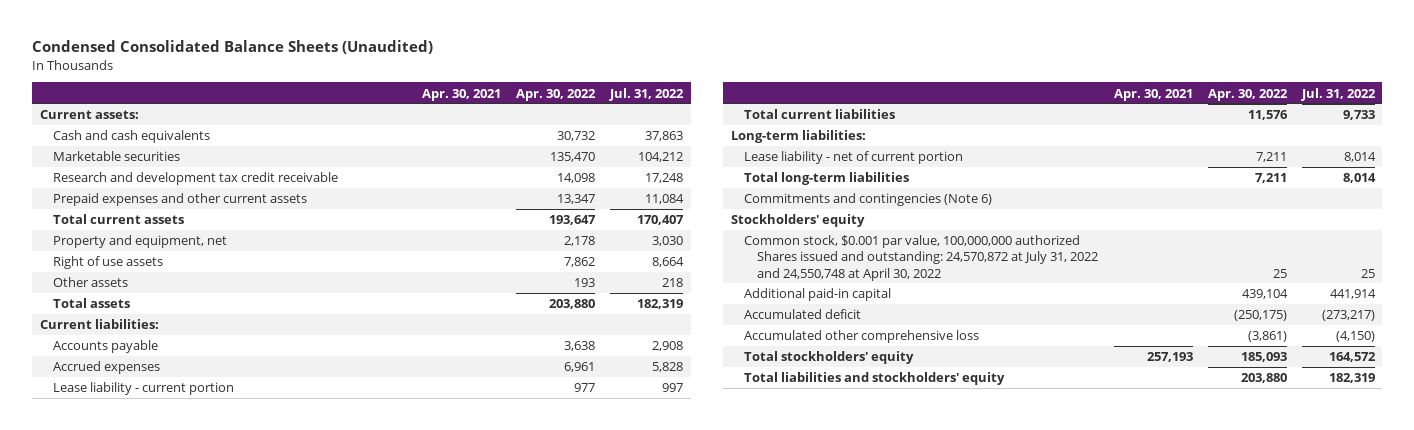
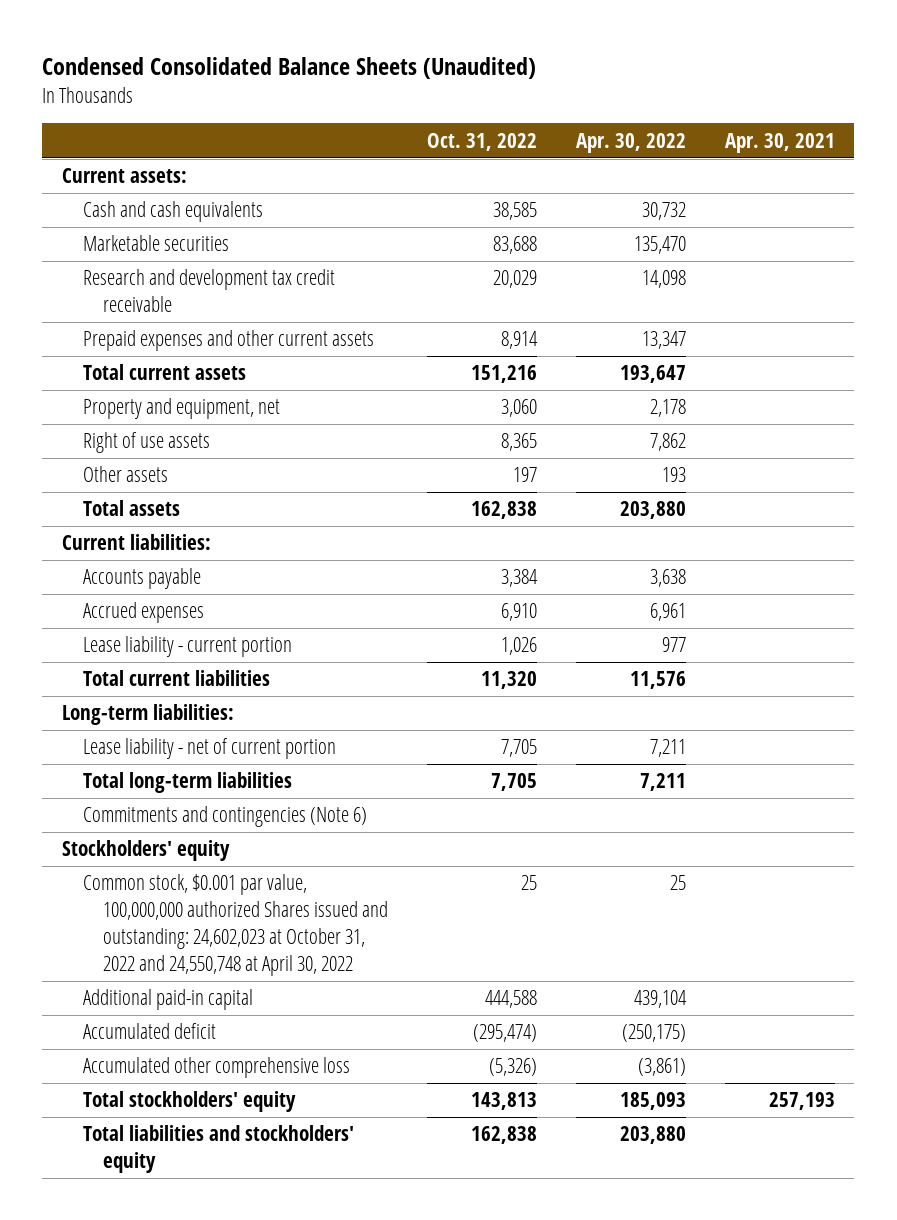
- | Apr. 30, 2021 | Apr. 30, 2022 | Jul. 31, 2022
+ | Oct. 31, 2022 | Apr. 30, 2022 | Apr. 30, 2021
- Common stock, $0.001 par value, 100,000,000 authorized Shares issued and outstanding: 24,570,872 at July 31, 2022 and 24,550,748 at April 30, 2022 | | 25 | 25
+ Common stock, $0.001 par value, 100,000,000 authorized Shares issued and outstanding: 24,602,023 at October 31, 2022 and 24,550,748 at April 30, 2022 | 25 | 25 |

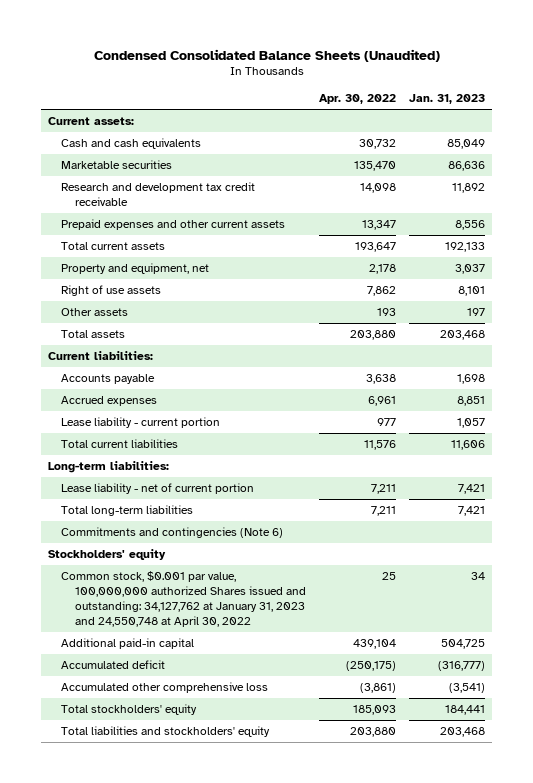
- | Oct. 31, 2022 | Apr. 30, 2022 | Apr. 30, 2021
+ | Apr. 30, 2022 | Jan. 31, 2023
- Common stock, $0.001 par value, 100,000,000 authorized Shares issued and outstanding: 24,602,023 at October 31, 2022 and 24,550,748 at April 30, 2022 | 25 | 25 |
+ Common stock, $0.001 par value, 100,000,000 authorized Shares issued and outstanding: 34,127,762 at January 31, 2023 and 24,550,748 at April 30, 2022 | 25 | 34

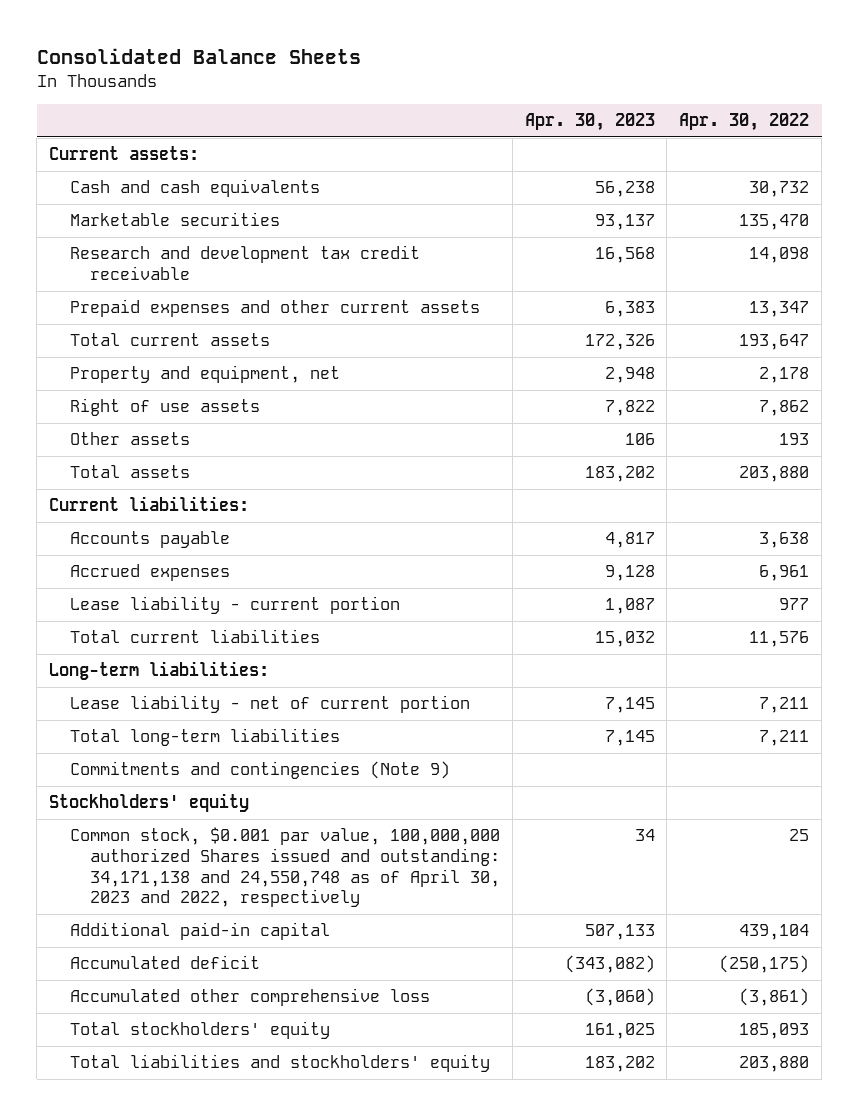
- Condensed Consolidated Balance Sheets (Unaudited)
+ Consolidated Balance Sheets
- | Apr. 30, 2022 | Jan. 31, 2023
+ | Apr. 30, 2023 | Apr. 30, 2022
- Commitments and contingencies (Note 6)
+ Commitments and contingencies (Note 9)
- Common stock, $0.001 par value, 100,000,000 authorized Shares issued and outstanding: 34,127,762 at January 31, 2023 and 24,550,748 at April 30, 2022 | 25 | 34
+ Common stock, $0.001 par value, 100,000,000 authorized Shares issued and outstanding: 34,171,138 and 24,550,748 as of April 30, 2023 and 2022, respectively | 34 | 25

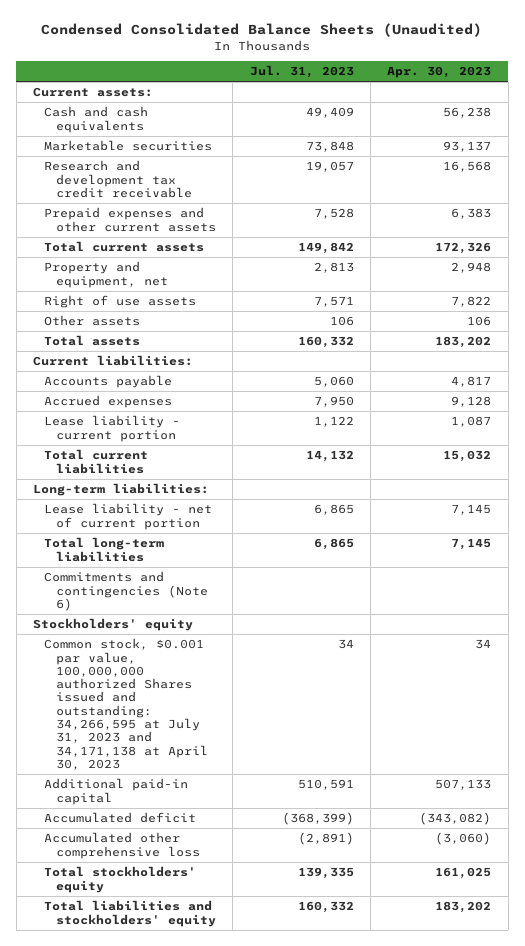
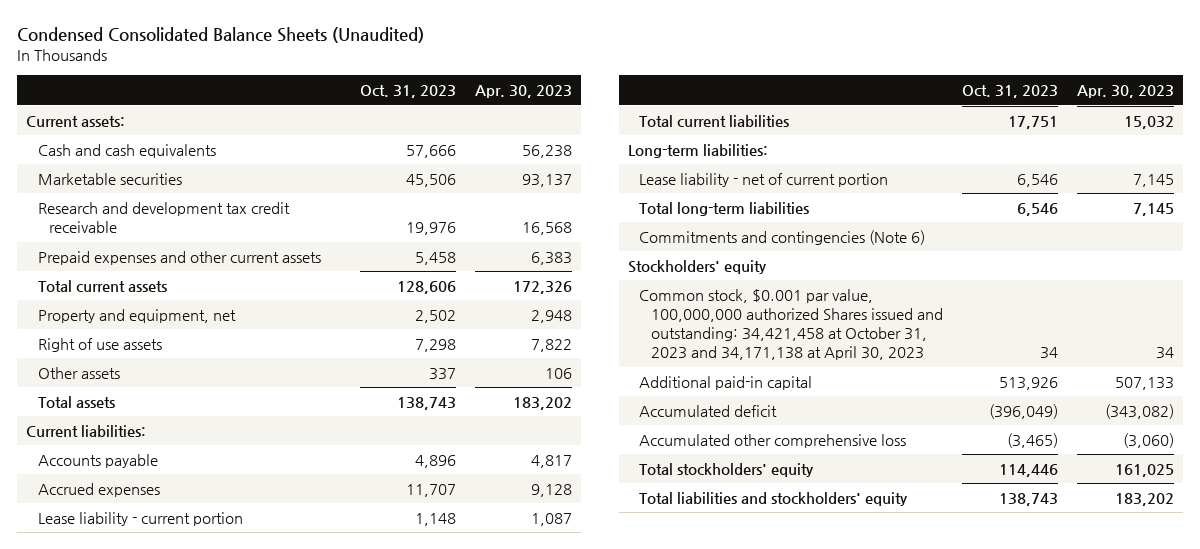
- | Jul. 31, 2023 | Apr. 30, 2023
+ | Oct. 31, 2023 | Apr. 30, 2023
- Common stock, $0.001 par value, 100,000,000 authorized Shares issued and outstanding: 34,266,595 at July 31, 2023 and 34,171,138 at April 30, 2023 | 34 | 34
+ Common stock, $0.001 par value, 100,000,000 authorized Shares issued and outstanding: 34,421,458 at October 31, 2023 and 34,171,138 at April 30, 2023 | 34 | 34

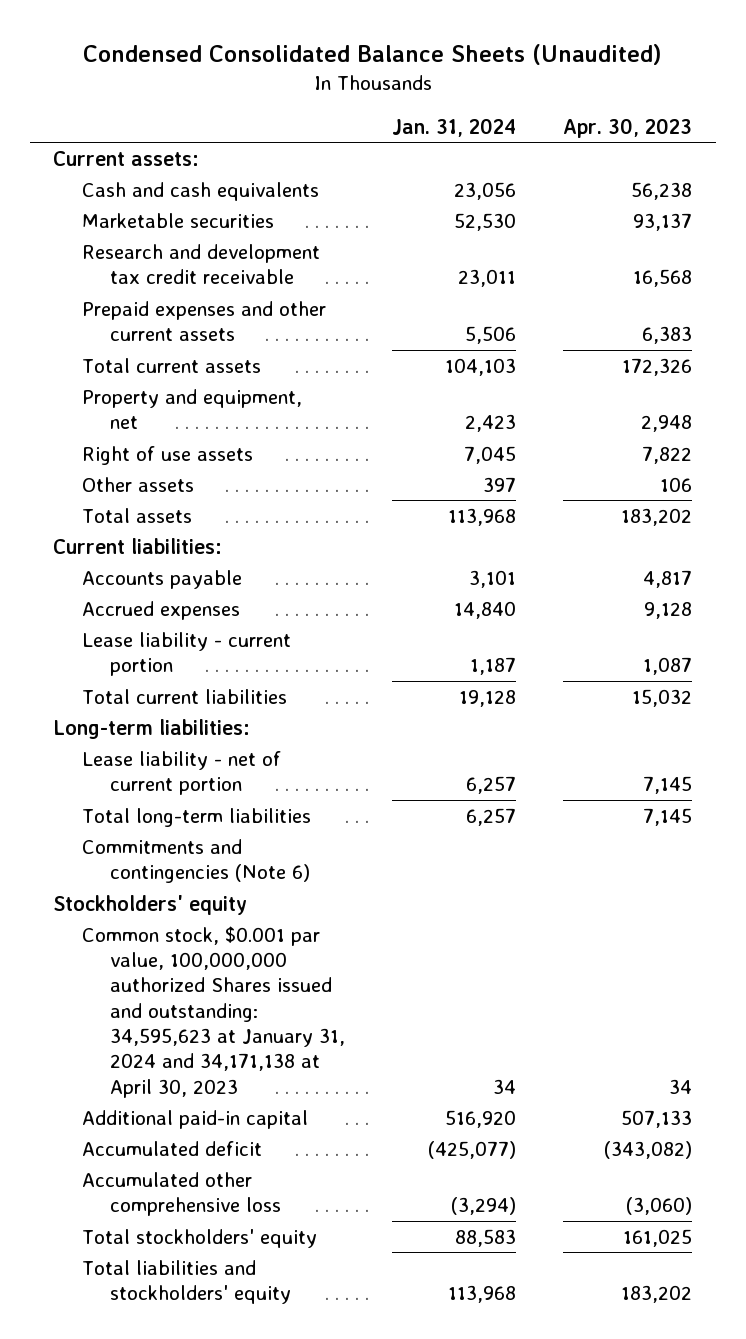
- | Oct. 31, 2023 | Apr. 30, 2023
+ | Jan. 31, 2024 | Apr. 30, 2023
- Common stock, $0.001 par value, 100,000,000 authorized Shares issued and outstanding: 34,421,458 at October 31, 2023 and 34,171,138 at April 30, 2023 | 34 | 34
+ Common stock, $0.001 par value, 100,000,000 authorized Shares issued and outstanding: 34,595,623 at January 31, 2024 and 34,171,138 at April 30, 2023 | 34 | 34

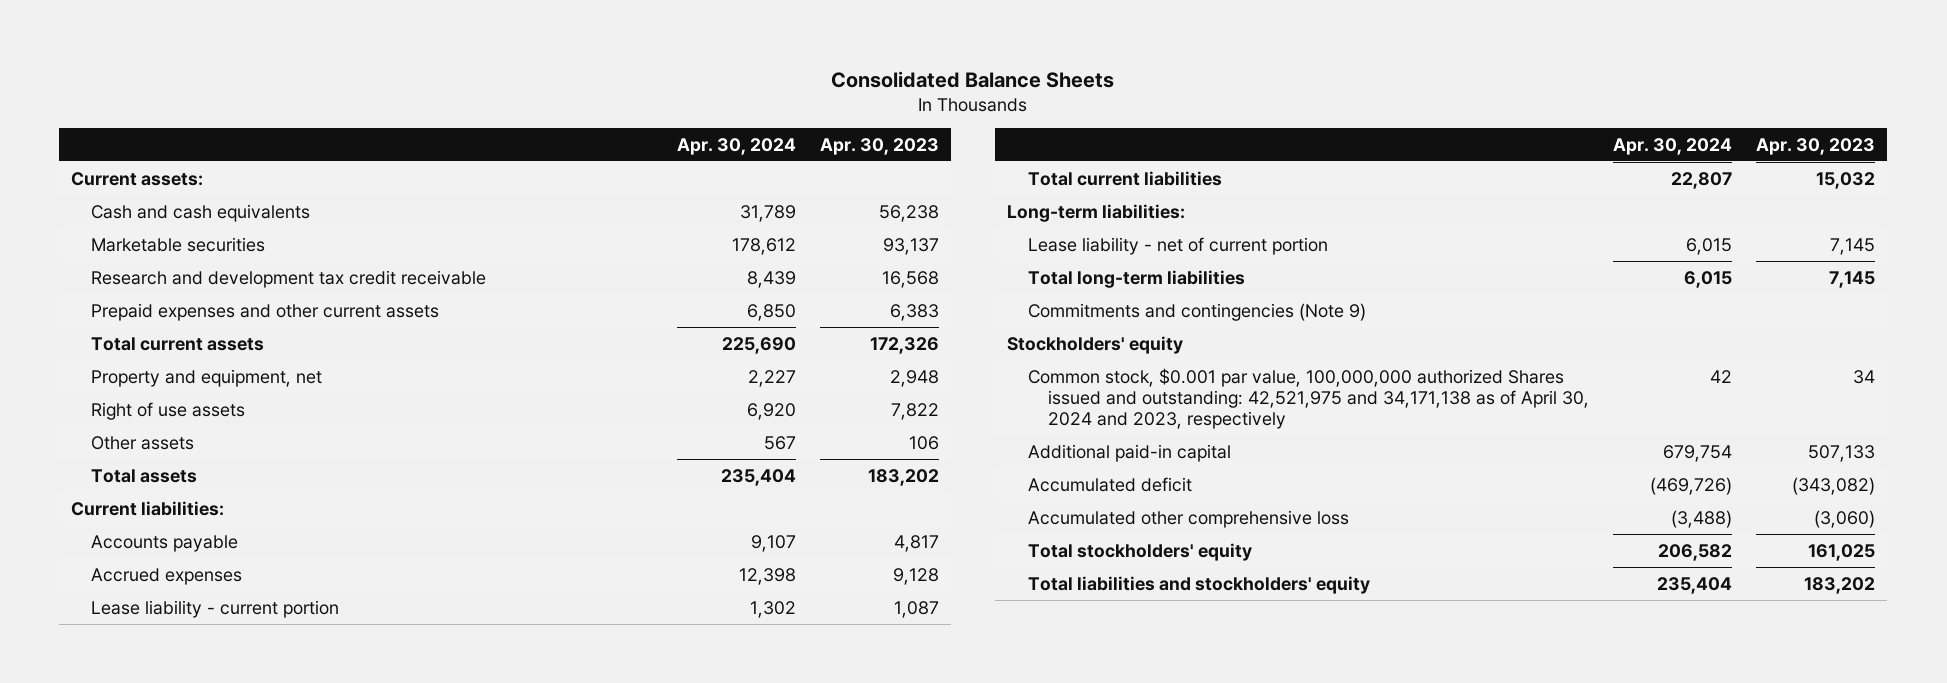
- Condensed Consolidated Balance Sheets (Unaudited)
+ Consolidated Balance Sheets
- | Jan. 31, 2024 | Apr. 30, 2023
+ | Apr. 30, 2024 | Apr. 30, 2023
- Commitments and contingencies (Note 6)
+ Commitments and contingencies (Note 9)
- Common stock, $0.001 par value, 100,000,000 authorized Shares issued and outstanding: 34,595,623 at January 31, 2024 and 34,171,138 at April 30, 2023 | 34 | 34
+ Common stock, $0.001 par value, 100,000,000 authorized Shares issued and outstanding: 42,521,975 and 34,171,138 as of April 30, 2024 and 2023, respectively | 42 | 34

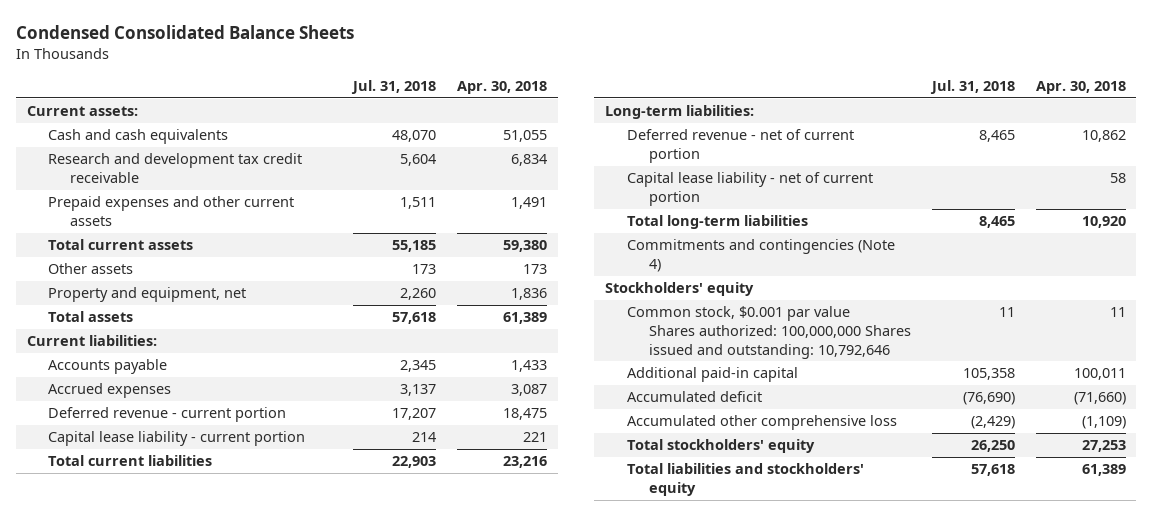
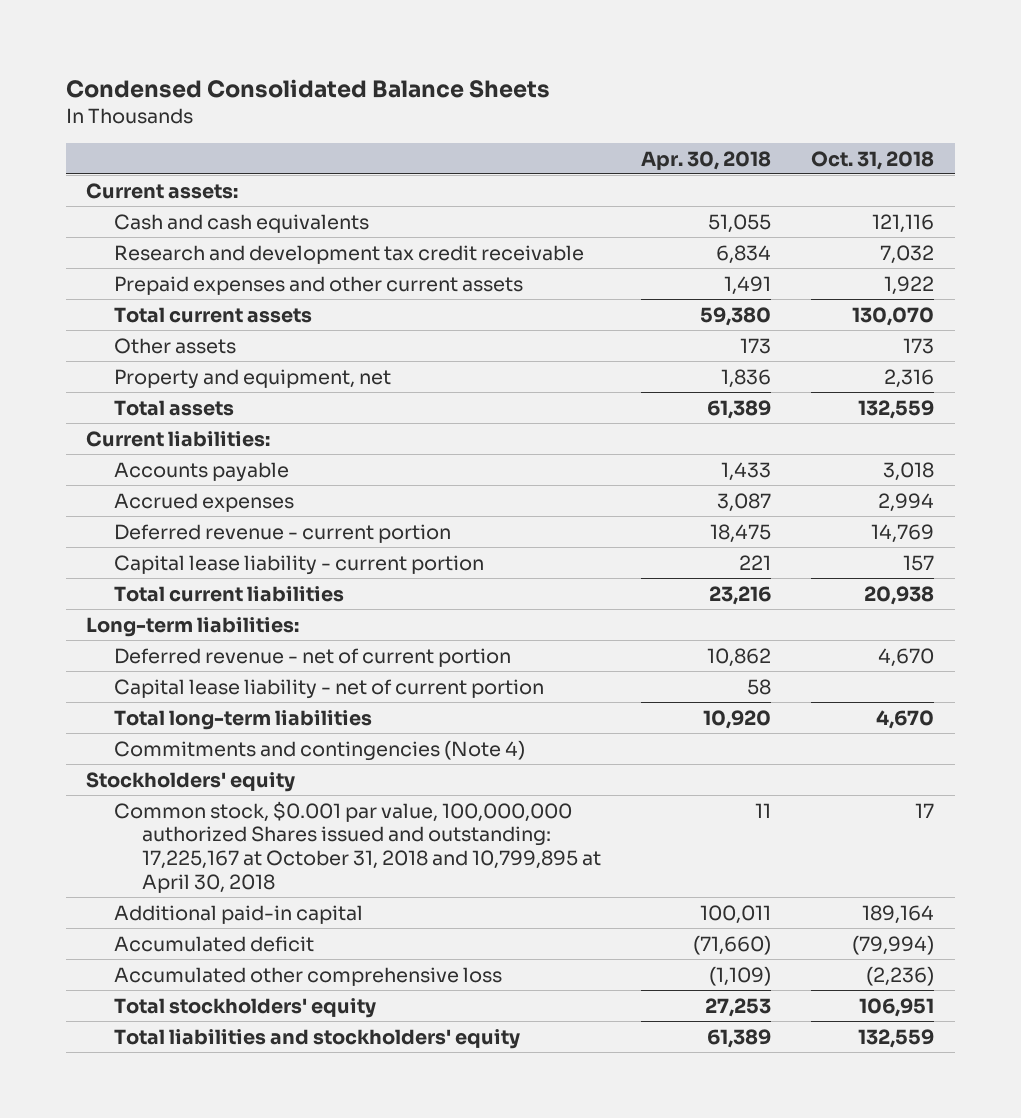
- | Jul. 31, 2018 | Apr. 30, 2018
+ | Apr. 30, 2018 | Oct. 31, 2018
- Common stock, $0.001 par value Shares authorized: 100,000,000 Shares issued and outstanding: 10,792,646 | 11 | 11
+ Common stock, $0.001 par value, 100,000,000 authorized Shares issued and outstanding: 17,225,167 at October 31, 2018 and 10,799,895 at April 30, 2018 | 11 | 17

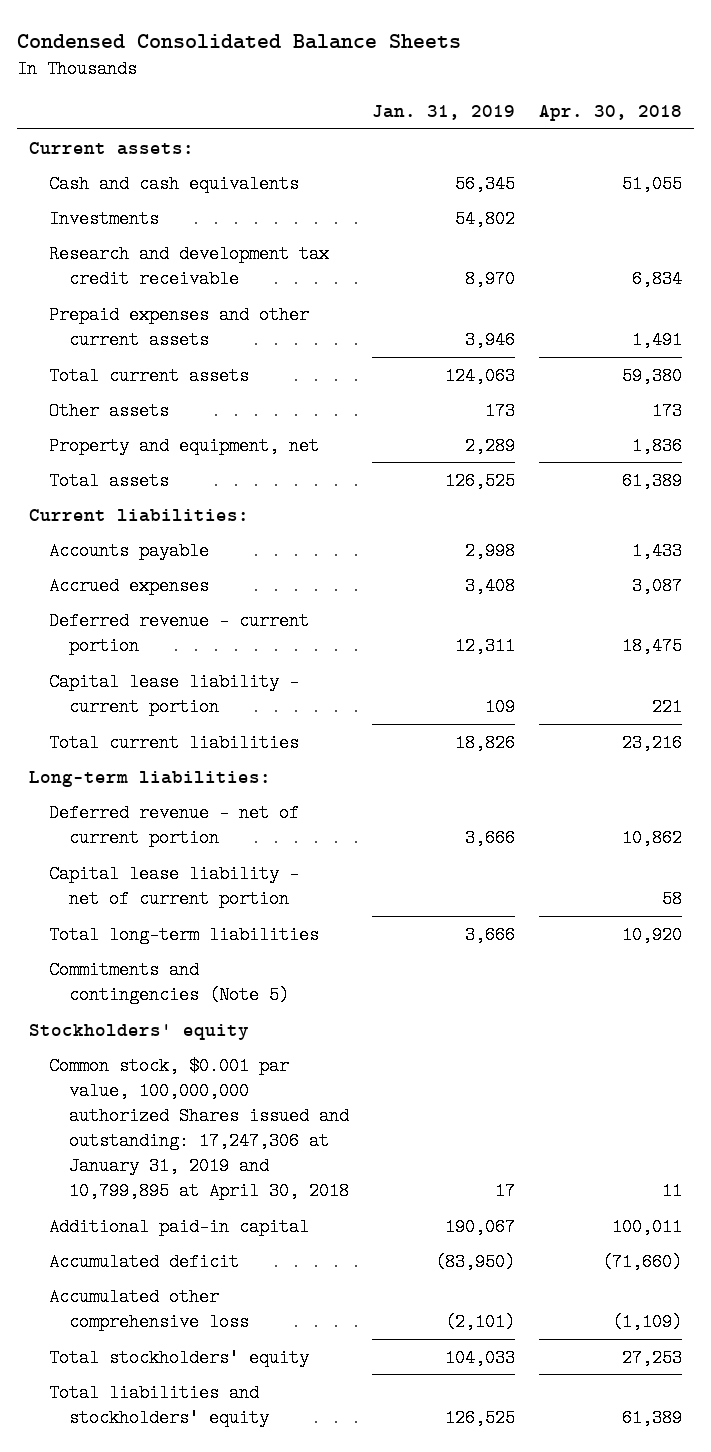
- | Apr. 30, 2018 | Oct. 31, 2018
+ | Jan. 31, 2019 | Apr. 30, 2018
+ Investments | 54,802 |
- Commitments and contingencies (Note 4)
+ Commitments and contingencies (Note 5)
- Common stock, $0.001 par value, 100,000,000 authorized Shares issued and outstanding: 17,225,167 at October 31, 2018 and 10,799,895 at April 30, 2018 | 11 | 17
+ Common stock, $0.001 par value, 100,000,000 authorized Shares issued and outstanding: 17,247,306 at January 31, 2019 and 10,799,895 at April 30, 2018 | 17 | 11

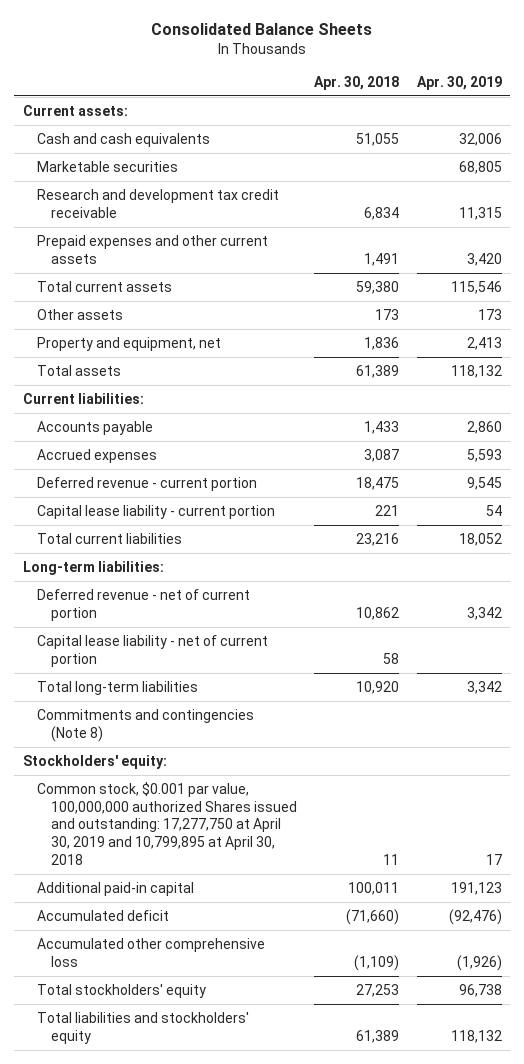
- Condensed Consolidated Balance Sheets
+ Consolidated Balance Sheets
- | Jan. 31, 2019 | Apr. 30, 2018
+ | Apr. 30, 2018 | Apr. 30, 2019
- Investments | 54,802 |
+ Marketable securities | | 68,805
- Commitments and contingencies (Note 5)
- Stockholders' equity
- Common stock, $0.001 par value, 100,000,000 authorized Shares issued and outstanding: 17,247,306 at January 31, 2019 and 10,799,895 at April 30, 2018 | 17 | 11
+ Commitments and contingencies (Note 8)
+ Stockholders' equity:
+ Common stock, $0.001 par value, 100,000,000 authorized Shares issued and outstanding: 17,277,750 at April 30, 2019 and 10,799,895 at April 30, 2018 | 11 | 17

